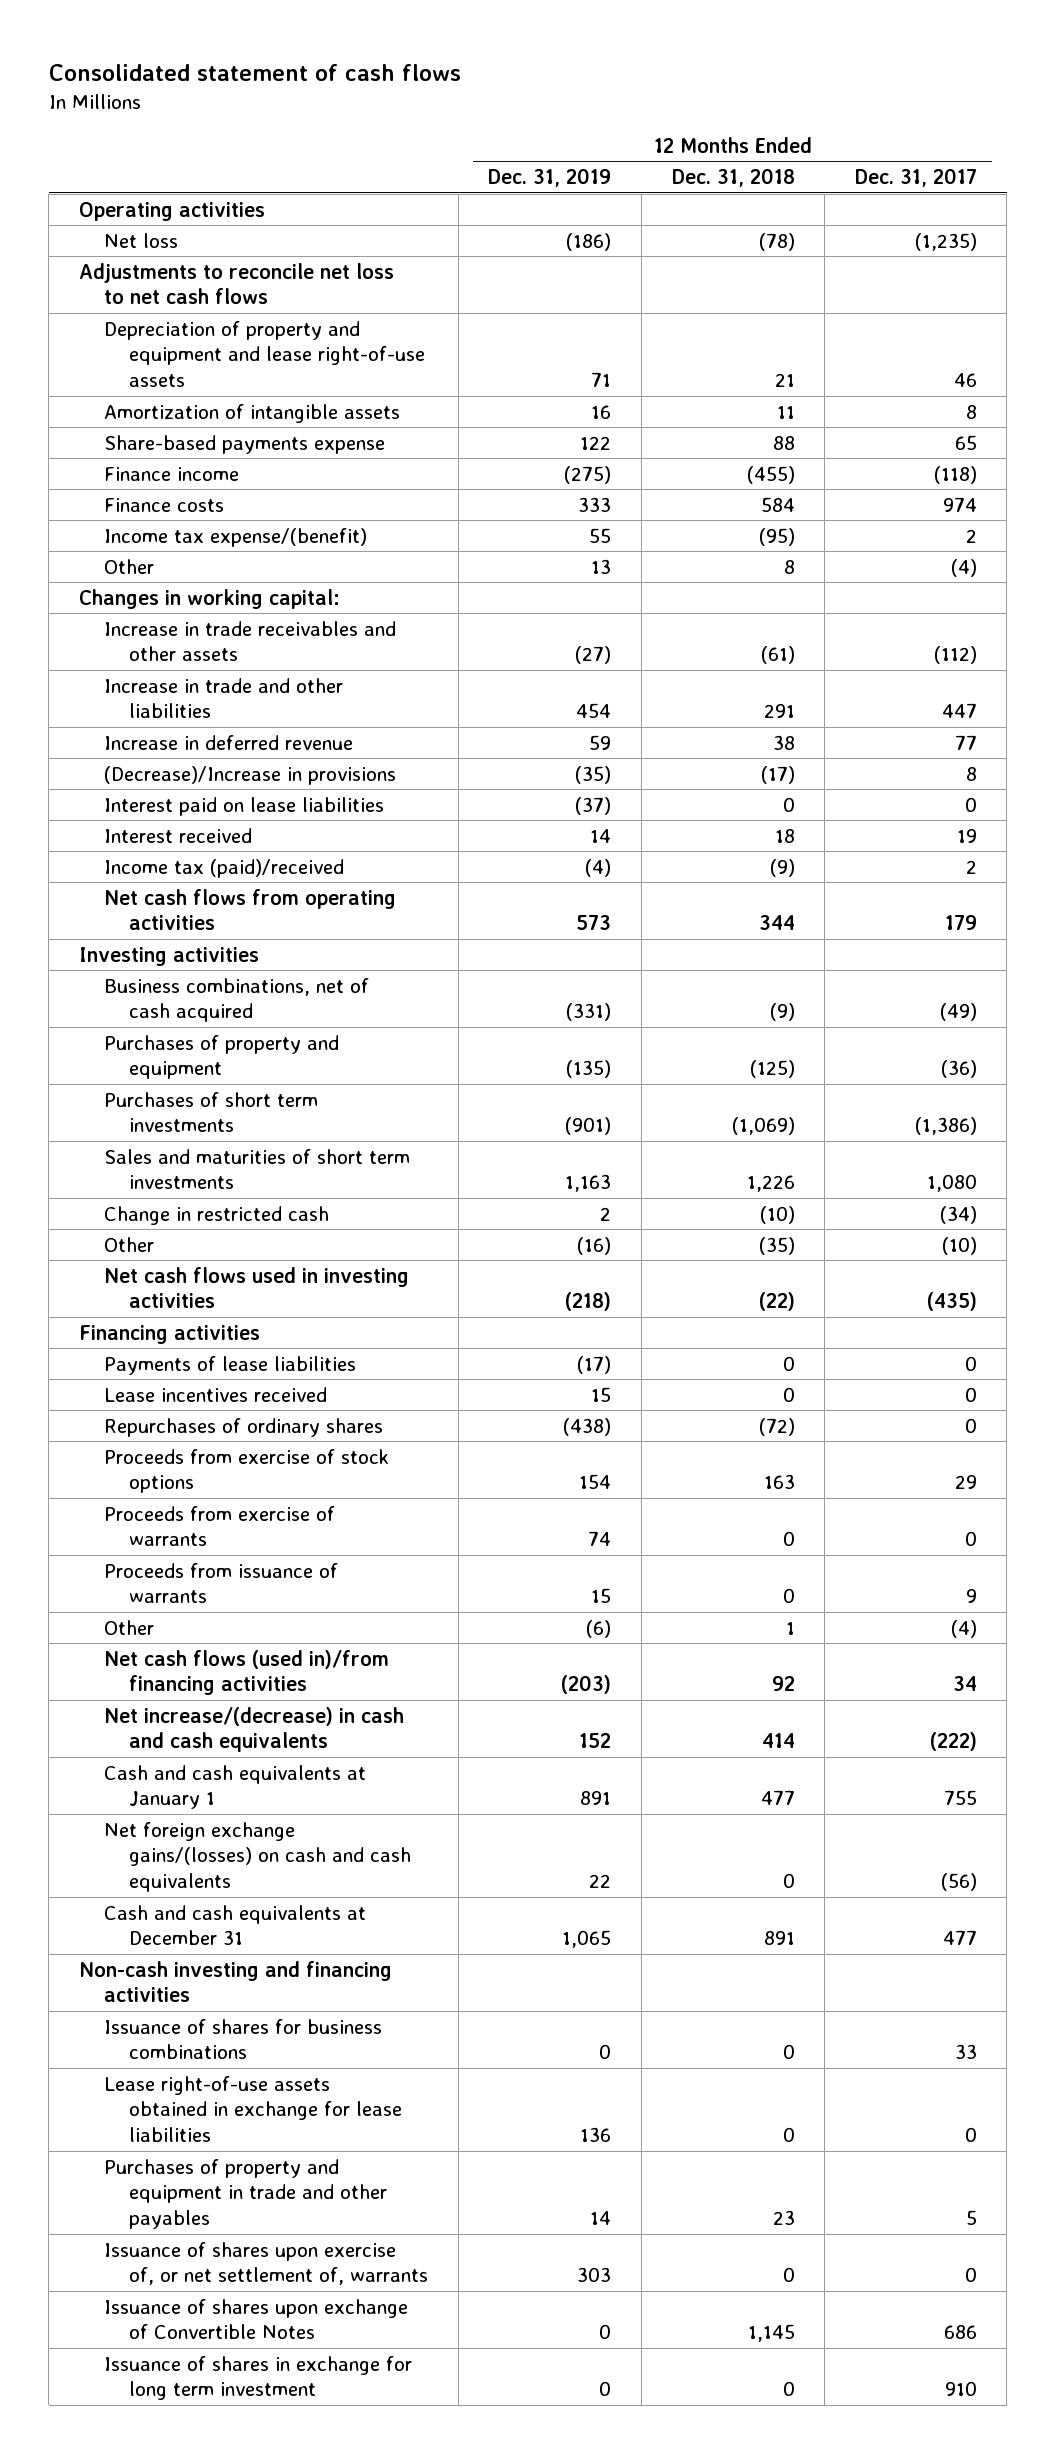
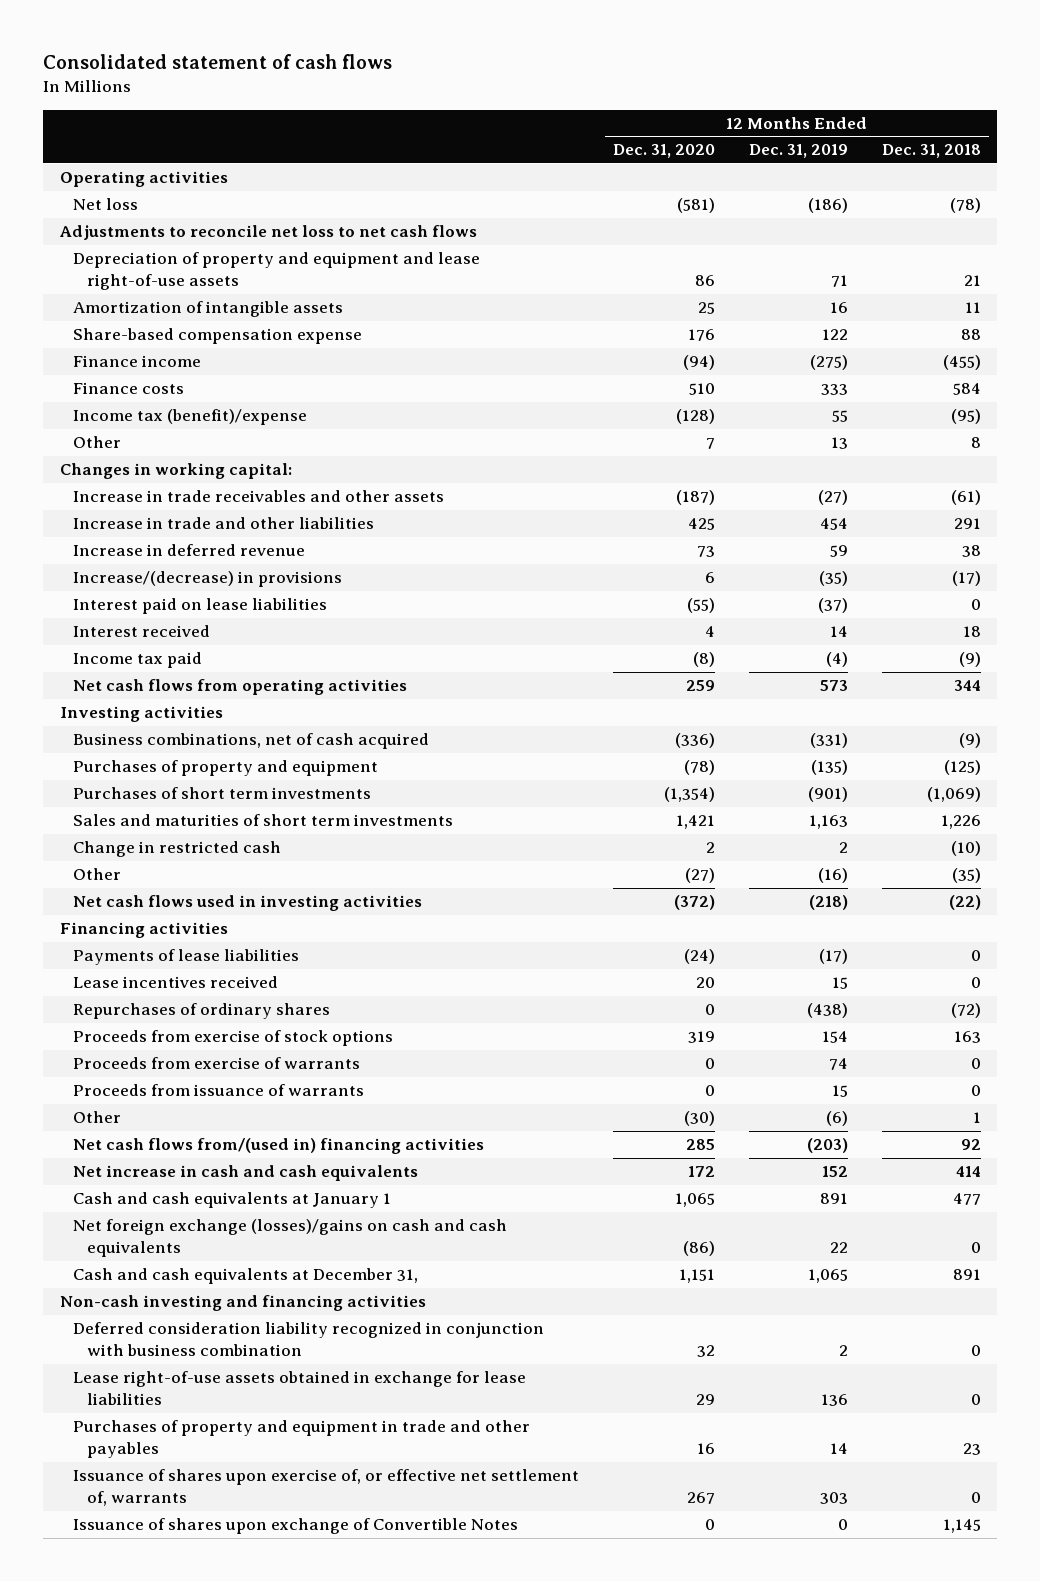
- | 12 Months Ended Dec. 31, 2019 | 12 Months Ended Dec. 31, 2018 | 12 Months Ended Dec. 31, 2017
+ | 12 Months Ended Dec. 31, 2020 | 12 Months Ended Dec. 31, 2019 | 12 Months Ended Dec. 31, 2018
- Share-based payments expense | 122 | 88 | 65
+ Share-based compensation expense | 176 | 122 | 88
- Income tax expense/(benefit) | 55 | (95) | 2
+ Income tax (benefit)/expense | (128) | 55 | (95)
- (Decrease)/Increase in provisions | (35) | (17) | 8
+ Increase/(decrease) in provisions | 6 | (35) | (17)
- Income tax (paid)/received | (4) | (9) | 2
+ Income tax paid | (8) | (4) | (9)
- Net cash flows (used in)/from financing activities | (203) | 92 | 34
- Net increase/(decrease) in cash and cash equivalents | 152 | 414 | (222)
+ Net cash flows from/(used in) financing activities | 285 | (203) | 92
+ Net increase in cash and cash equivalents | 172 | 152 | 414
- Net foreign exchange gains/(losses) on cash and cash equivalents | 22 | 0 | (56)
- Cash and cash equivalents at December 31 | 1,065 | 891 | 477
+ Net foreign exchange (losses)/gains on cash and cash equivalents | (86) | 22 | 0
+ Cash and cash equivalents at December 31, | 1,151 | 1,065 | 891
- Issuance of shares for business combinations | 0 | 0 | 33
+ Deferred consideration liability recognized in conjunction with business combination | 32 | 2 | 0
- Issuance of shares upon exercise of, or net settlement of, warrants | 303 | 0 | 0
+ Issuance of shares upon exercise of, or effective net settlement of, warrants | 267 | 303 | 0
- Issuance of shares in exchange for long term investment | 0 | 0 | 910

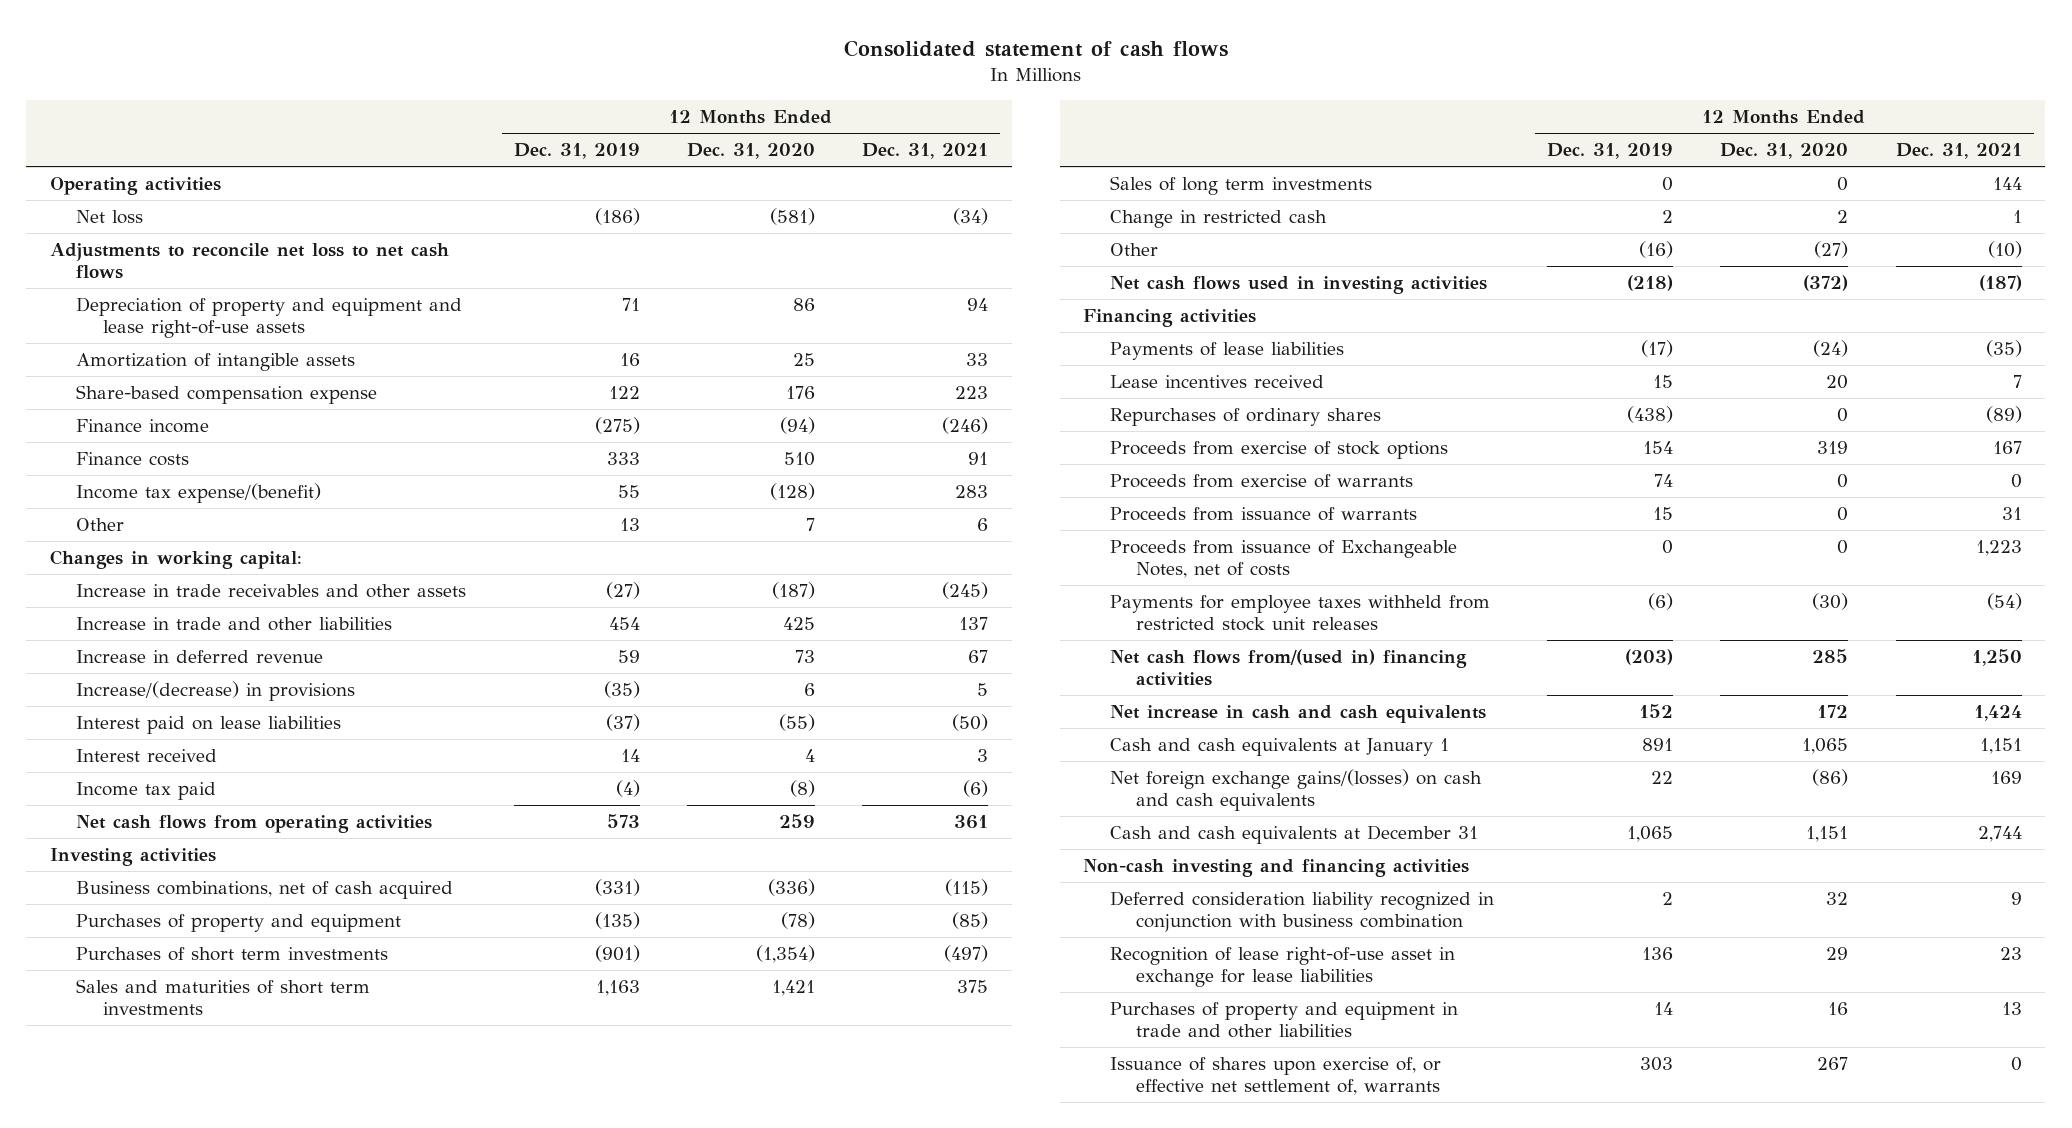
- | 12 Months Ended Dec. 31, 2020 | 12 Months Ended Dec. 31, 2019 | 12 Months Ended Dec. 31, 2018
+ | 12 Months Ended Dec. 31, 2019 | 12 Months Ended Dec. 31, 2020 | 12 Months Ended Dec. 31, 2021
- Income tax (benefit)/expense | (128) | 55 | (95)
+ Income tax expense/(benefit) | 55 | (128) | 283
+ Sales of long term investments | 0 | 0 | 144
- Other | (30) | (6) | 1
+ Proceeds from issuance of Exchangeable Notes, net of costs | 0 | 0 | 1,223
+ Payments for employee taxes withheld from restricted stock unit releases | (6) | (30) | (54)
- Net foreign exchange (losses)/gains on cash and cash equivalents | (86) | 22 | 0
- Cash and cash equivalents at December 31, | 1,151 | 1,065 | 891
+ Net foreign exchange gains/(losses) on cash and cash equivalents | 22 | (86) | 169
+ Cash and cash equivalents at December 31 | 1,065 | 1,151 | 2,744
- Lease right-of-use assets obtained in exchange for lease liabilities | 29 | 136 | 0
- Purchases of property and equipment in trade and other payables | 16 | 14 | 23
+ Recognition of lease right-of-use asset in exchange for lease liabilities | 136 | 29 | 23
+ Purchases of property and equipment in trade and other liabilities | 14 | 16 | 13
- Issuance of shares upon exchange of Convertible Notes | 0 | 0 | 1,145

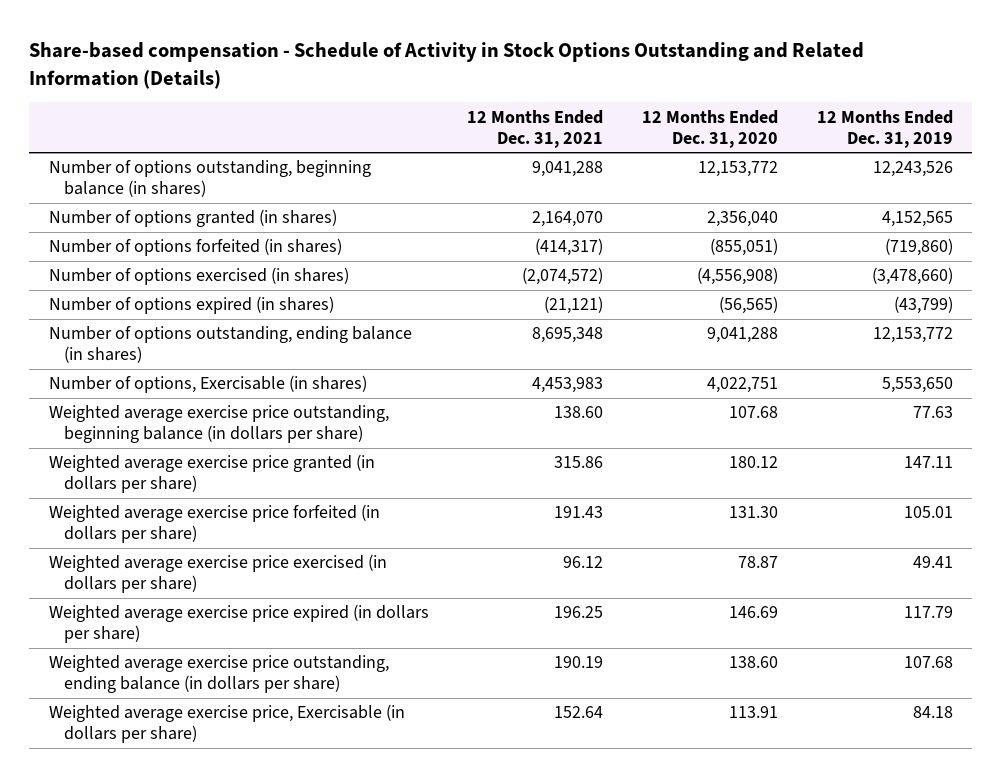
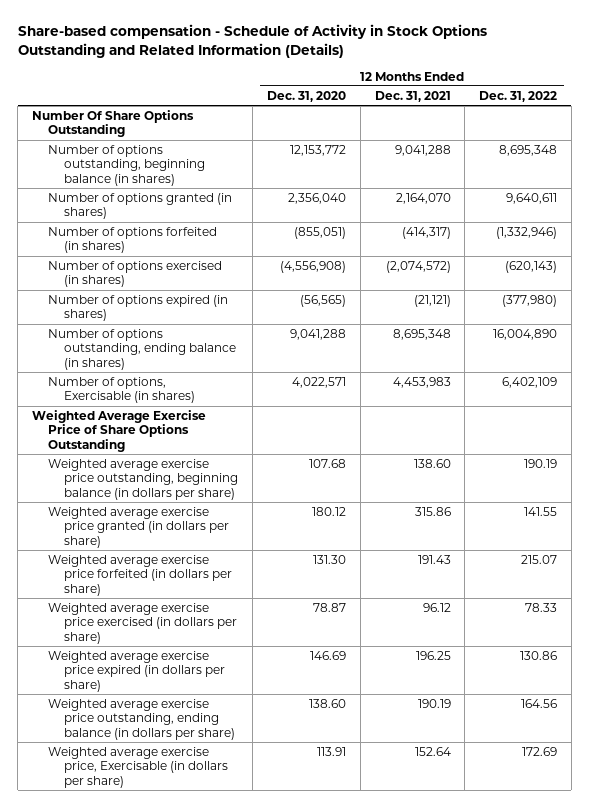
- | 12 Months Ended Dec. 31, 2021 | 12 Months Ended Dec. 31, 2020 | 12 Months Ended Dec. 31, 2019
+ | 12 Months Ended Dec. 31, 2020 | 12 Months Ended Dec. 31, 2021 | 12 Months Ended Dec. 31, 2022
+ Number Of Share Options Outstanding
- Number of options, Exercisable (in shares) | 4,453,983 | 4,022,751 | 5,553,650
+ Number of options, Exercisable (in shares) | 4,022,571 | 4,453,983 | 6,402,109
+ Weighted Average Exercise Price of Share Options Outstanding

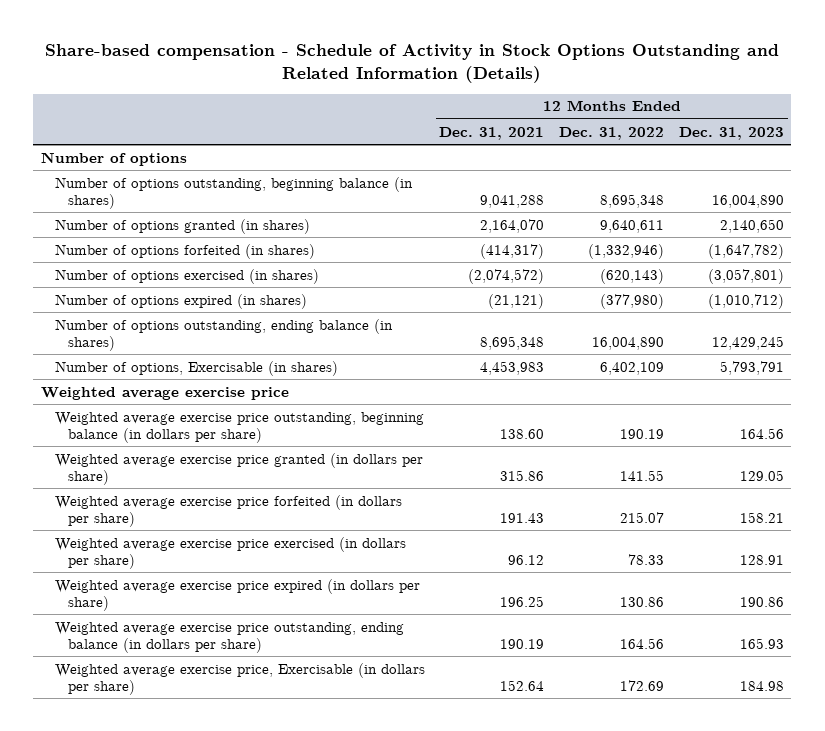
- | 12 Months Ended Dec. 31, 2020 | 12 Months Ended Dec. 31, 2021 | 12 Months Ended Dec. 31, 2022
+ | 12 Months Ended Dec. 31, 2021 | 12 Months Ended Dec. 31, 2022 | 12 Months Ended Dec. 31, 2023
- Number Of Share Options Outstanding
+ Number of options
- Weighted Average Exercise Price of Share Options Outstanding
+ Weighted average exercise price

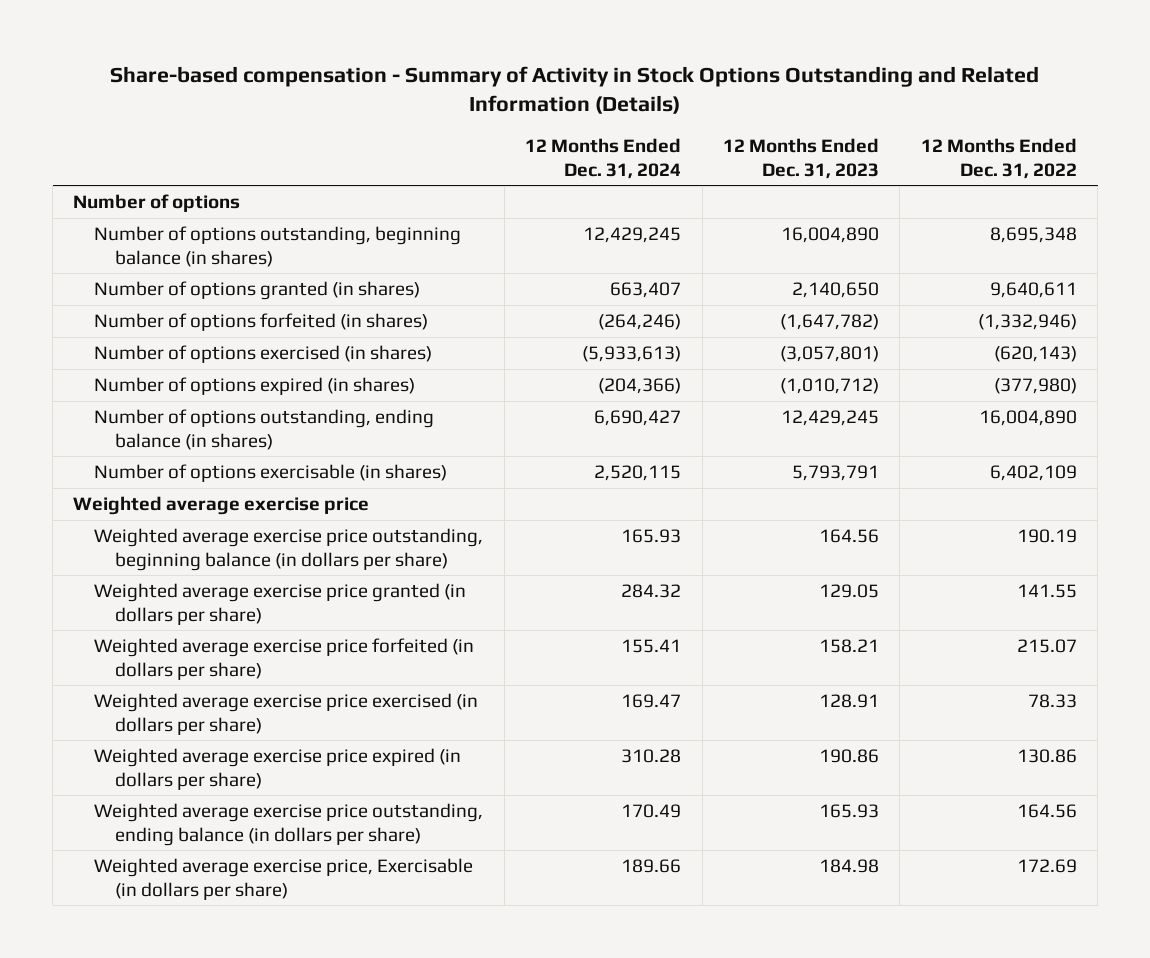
- Share-based compensation - Schedule of Activity in Stock Options Outstanding and Related Information (Details)
+ Share-based compensation - Summary of Activity in Stock Options Outstanding and Related Information (Details)
- | 12 Months Ended Dec. 31, 2021 | 12 Months Ended Dec. 31, 2022 | 12 Months Ended Dec. 31, 2023
+ | 12 Months Ended Dec. 31, 2024 | 12 Months Ended Dec. 31, 2023 | 12 Months Ended Dec. 31, 2022
- Number of options, Exercisable (in shares) | 4,453,983 | 6,402,109 | 5,793,791
+ Number of options exercisable (in shares) | 2,520,115 | 5,793,791 | 6,402,109

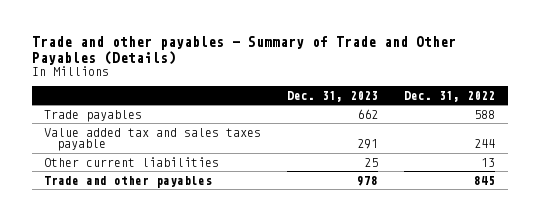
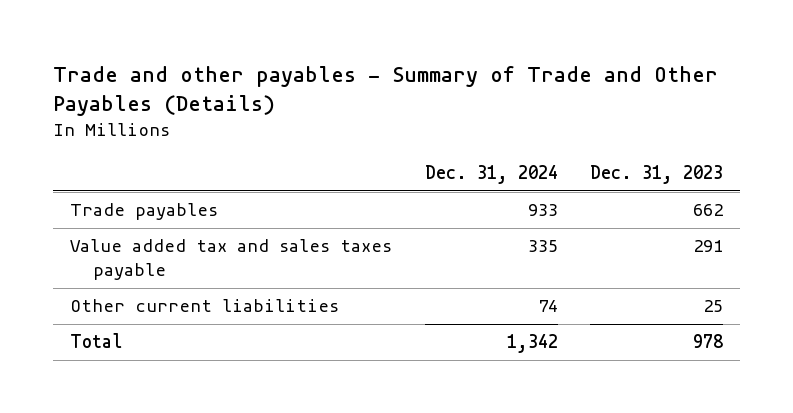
- | Dec. 31, 2023 | Dec. 31, 2022
+ | Dec. 31, 2024 | Dec. 31, 2023
- Trade and other payables | 978 | 845
+ Total | 1,342 | 978

